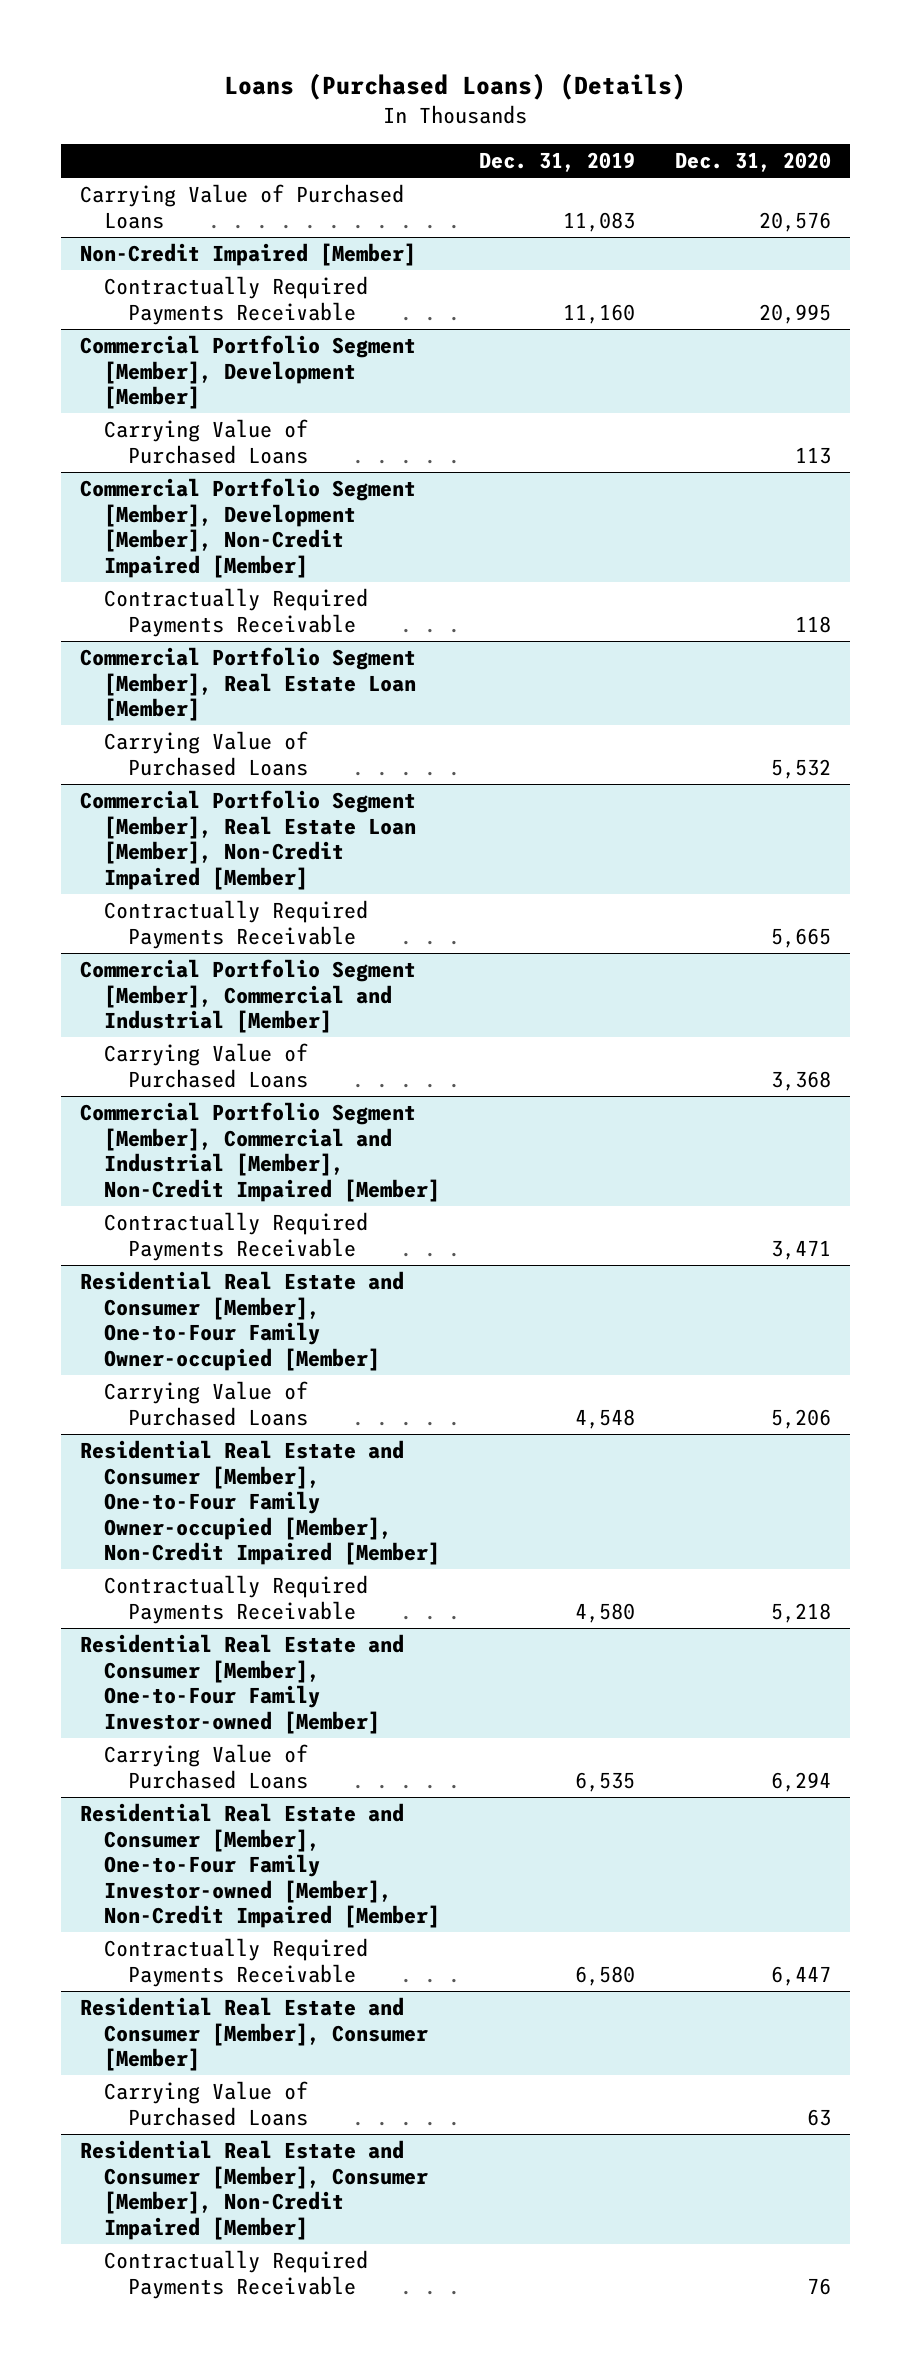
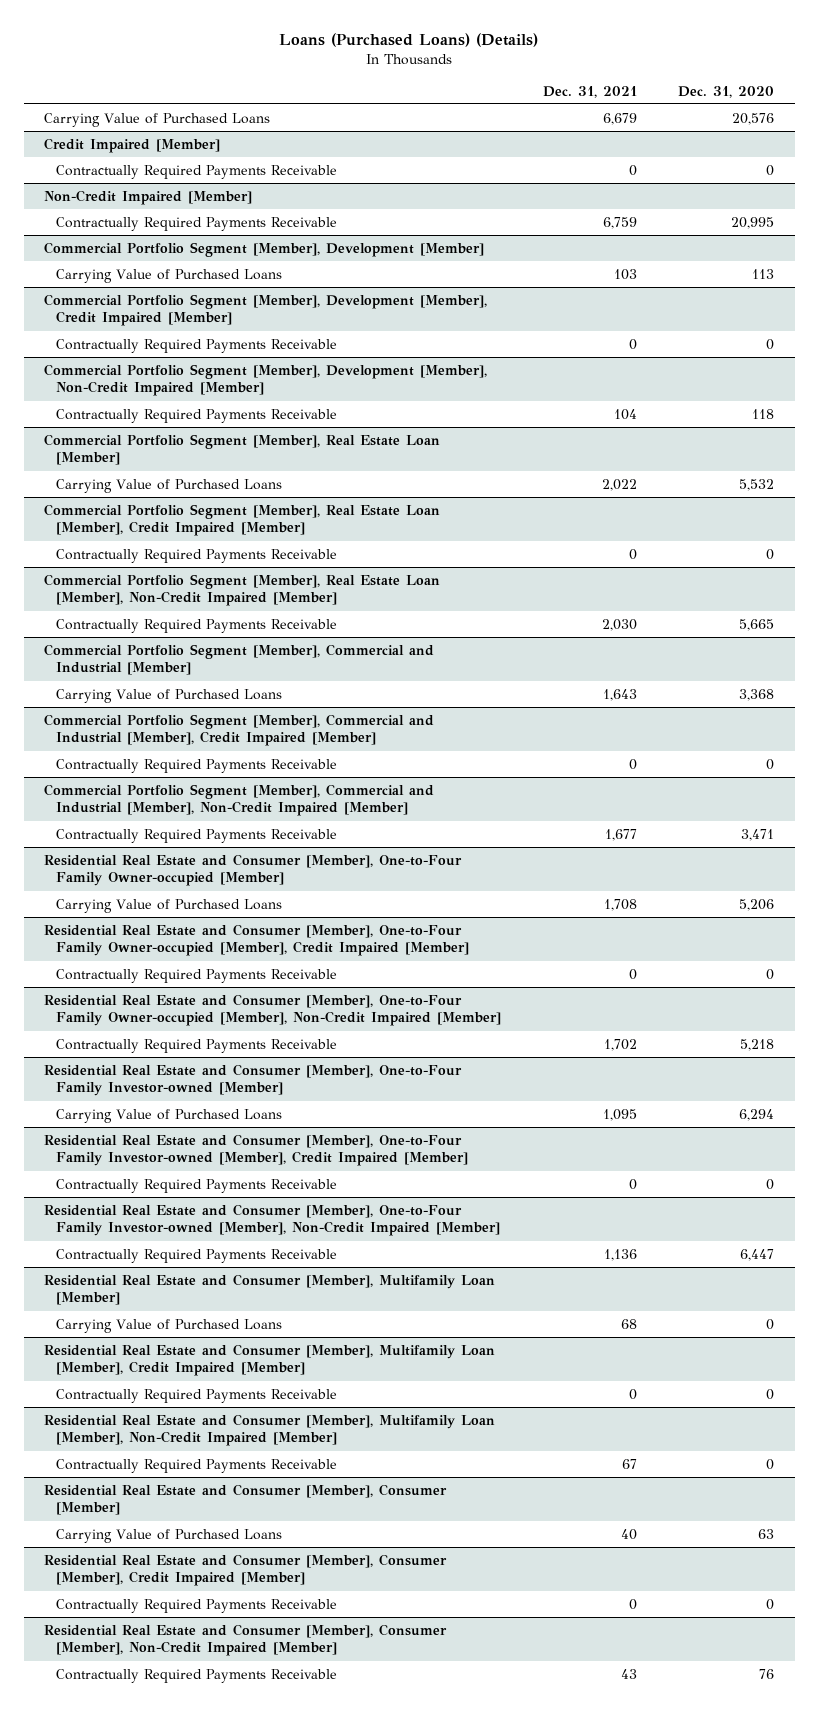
- | Dec. 31, 2019 | Dec. 31, 2020
+ | Dec. 31, 2021 | Dec. 31, 2020
+ Credit Impaired [Member]
+ Contractually Required Payments Receivable | 0 | 0
+ Commercial Portfolio Segment [Member], Development [Member], Credit Impaired [Member]
+ Contractually Required Payments Receivable | 0 | 0
+ Commercial Portfolio Segment [Member], Real Estate Loan [Member], Credit Impaired [Member]
+ Contractually Required Payments Receivable | 0 | 0
+ Commercial Portfolio Segment [Member], Commercial and Industrial [Member], Credit Impaired [Member]
+ Contractually Required Payments Receivable | 0 | 0
+ Residential Real Estate and Consumer [Member], One-to-Four Family Owner-occupied [Member], Credit Impaired [Member]
+ Contractually Required Payments Receivable | 0 | 0
+ Residential Real Estate and Consumer [Member], One-to-Four Family Investor-owned [Member], Credit Impaired [Member]
+ Contractually Required Payments Receivable | 0 | 0
+ Residential Real Estate and Consumer [Member], Multifamily Loan [Member]
+ Carrying Value of Purchased Loans | 68 | 0
+ Residential Real Estate and Consumer [Member], Multifamily Loan [Member], Credit Impaired [Member]
+ Contractually Required Payments Receivable | 0 | 0
+ Residential Real Estate and Consumer [Member], Multifamily Loan [Member], Non-Credit Impaired [Member]
+ Contractually Required Payments Receivable | 67 | 0
+ Residential Real Estate and Consumer [Member], Consumer [Member], Credit Impaired [Member]
+ Contractually Required Payments Receivable | 0 | 0

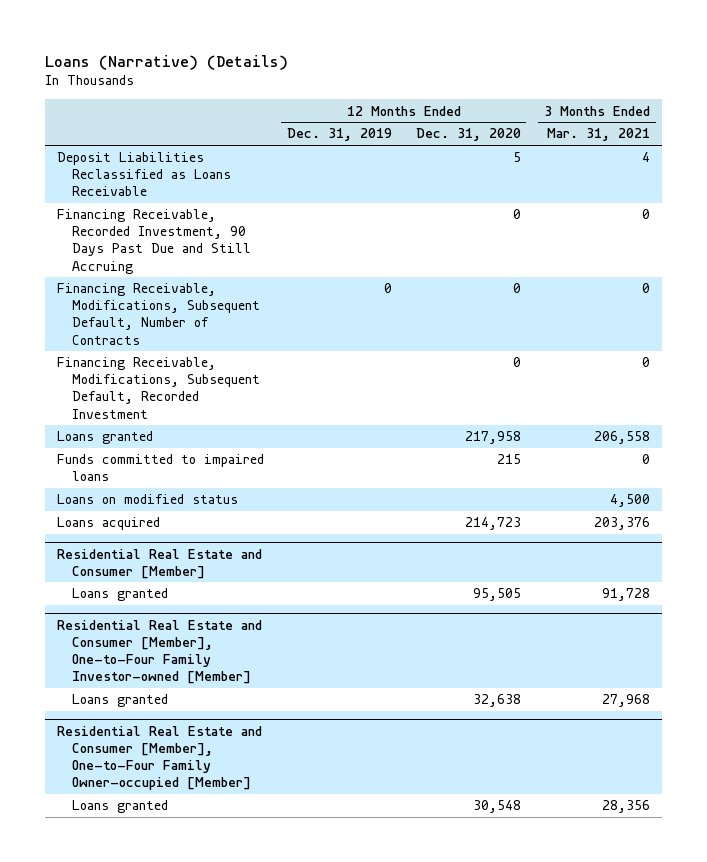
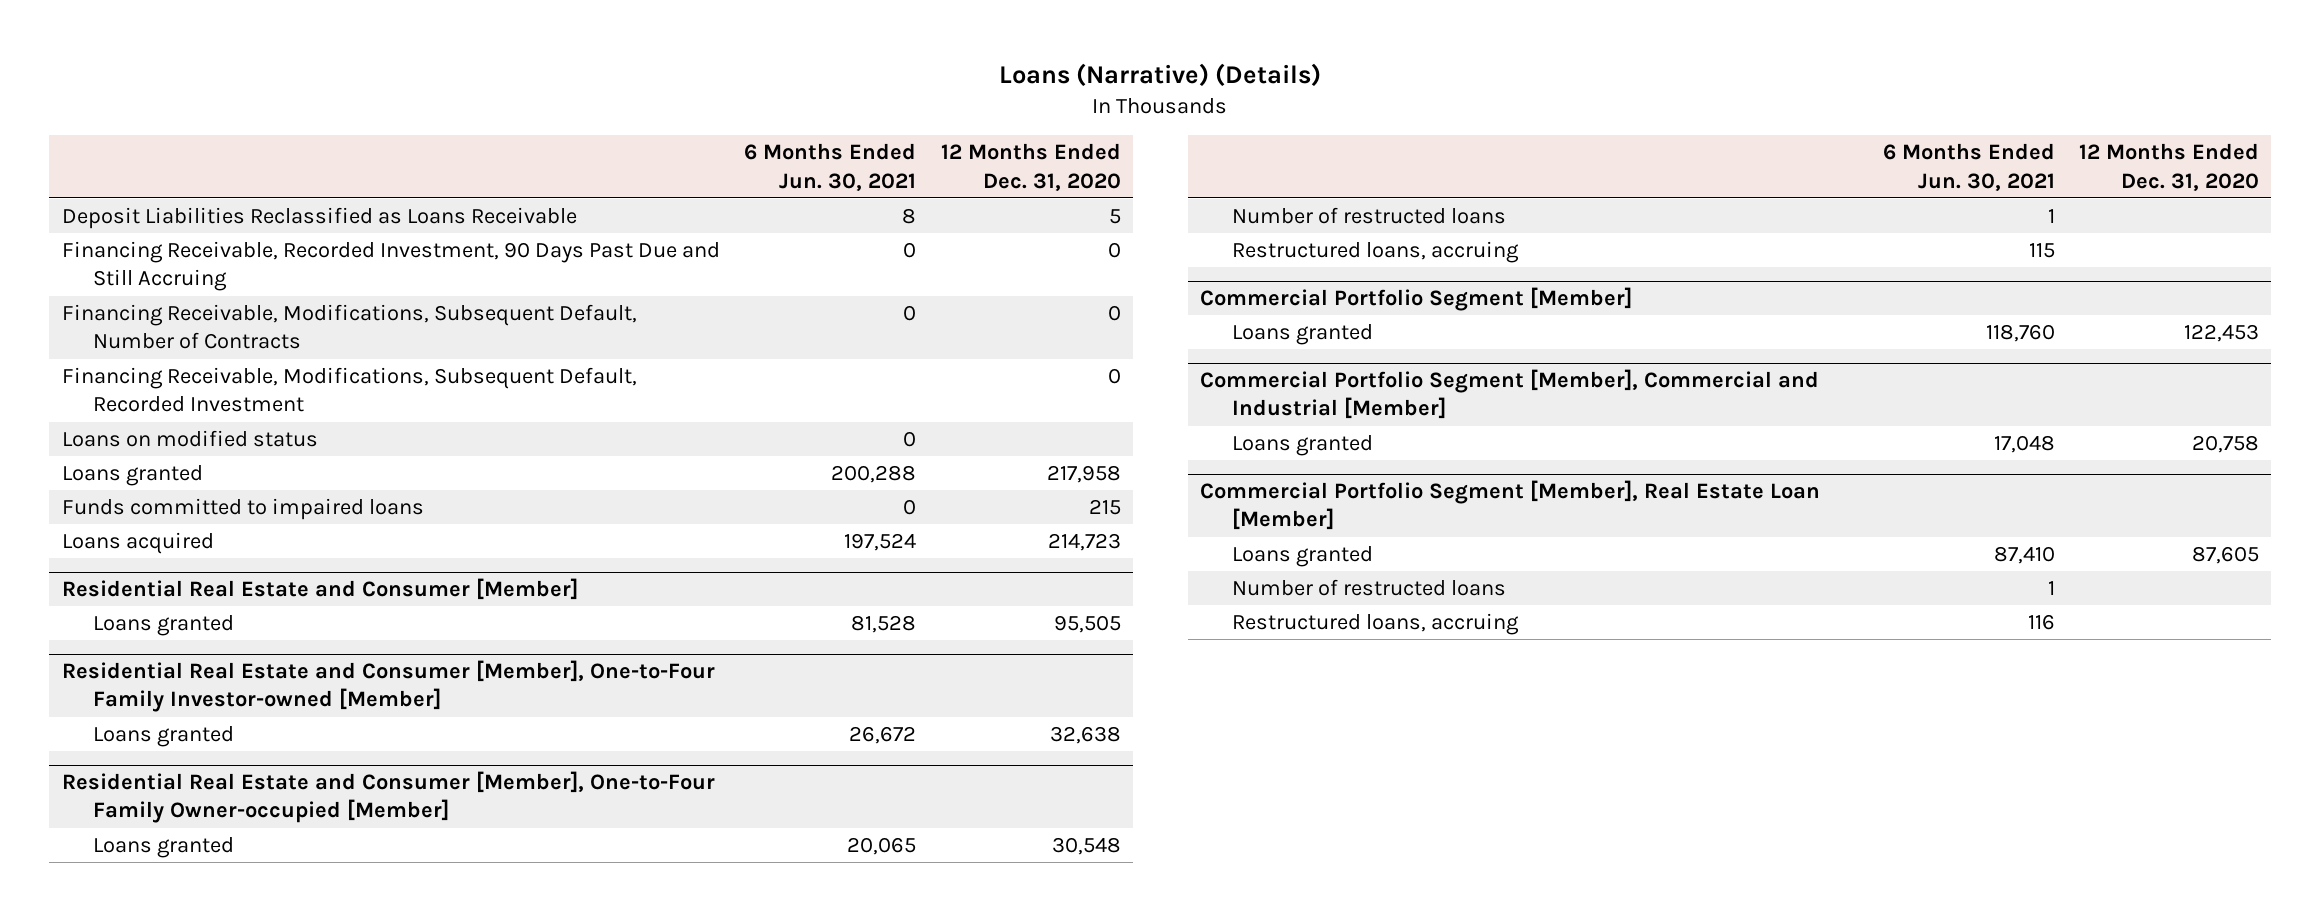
- | 12 Months Ended Dec. 31, 2019 | 12 Months Ended Dec. 31, 2020 | 3 Months Ended Mar. 31, 2021
+ | 6 Months Ended Jun. 30, 2021 | 12 Months Ended Dec. 31, 2020
moved up: Loans on modified status | 0 |
@ Residential Real Estate and Consumer [Member], One-to-Four Family Owner-occupied [Member]
+ Number of restructed loans | 1 |
+ Restructured loans, accruing | 115 |
+ Commercial Portfolio Segment [Member]
+ Loans granted | 118,760 | 122,453
+ Commercial Portfolio Segment [Member], Commercial and Industrial [Member]
+ Loans granted | 17,048 | 20,758
+ Commercial Portfolio Segment [Member], Real Estate Loan [Member]
+ Loans granted | 87,410 | 87,605
+ Number of restructed loans | 1 |
+ Restructured loans, accruing | 116 |

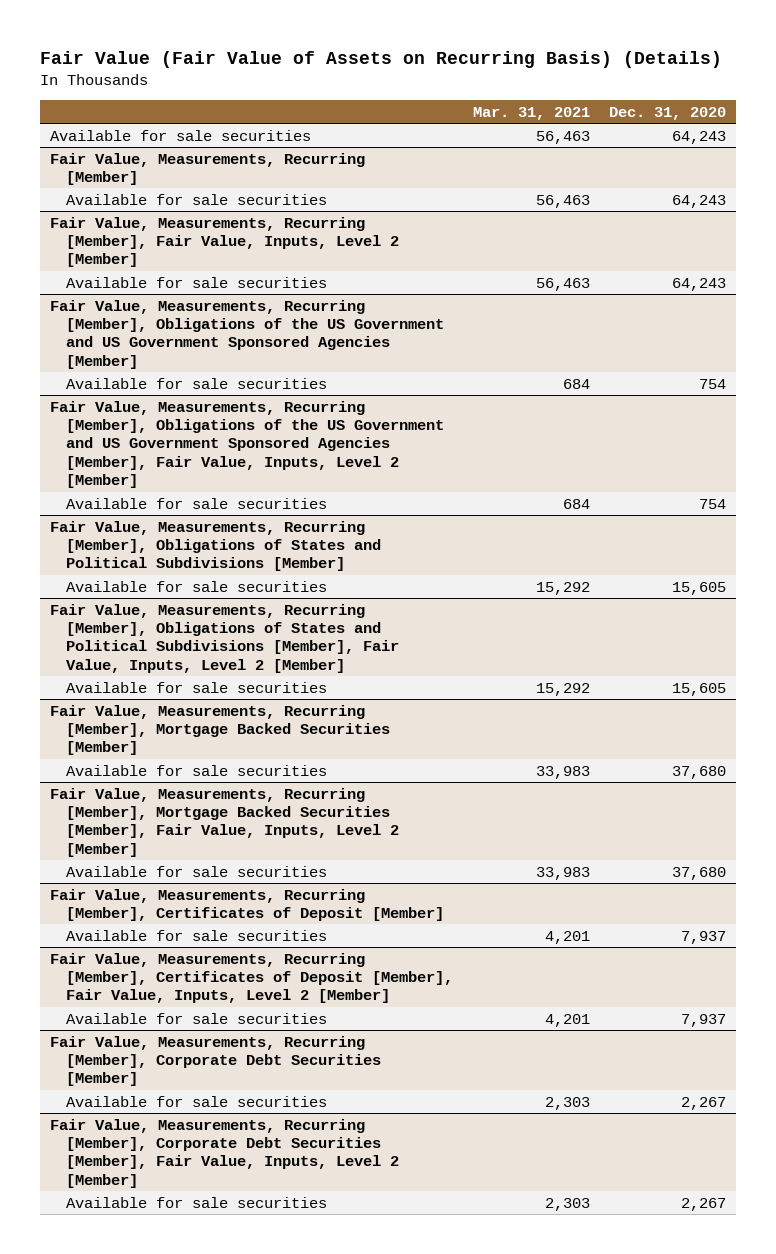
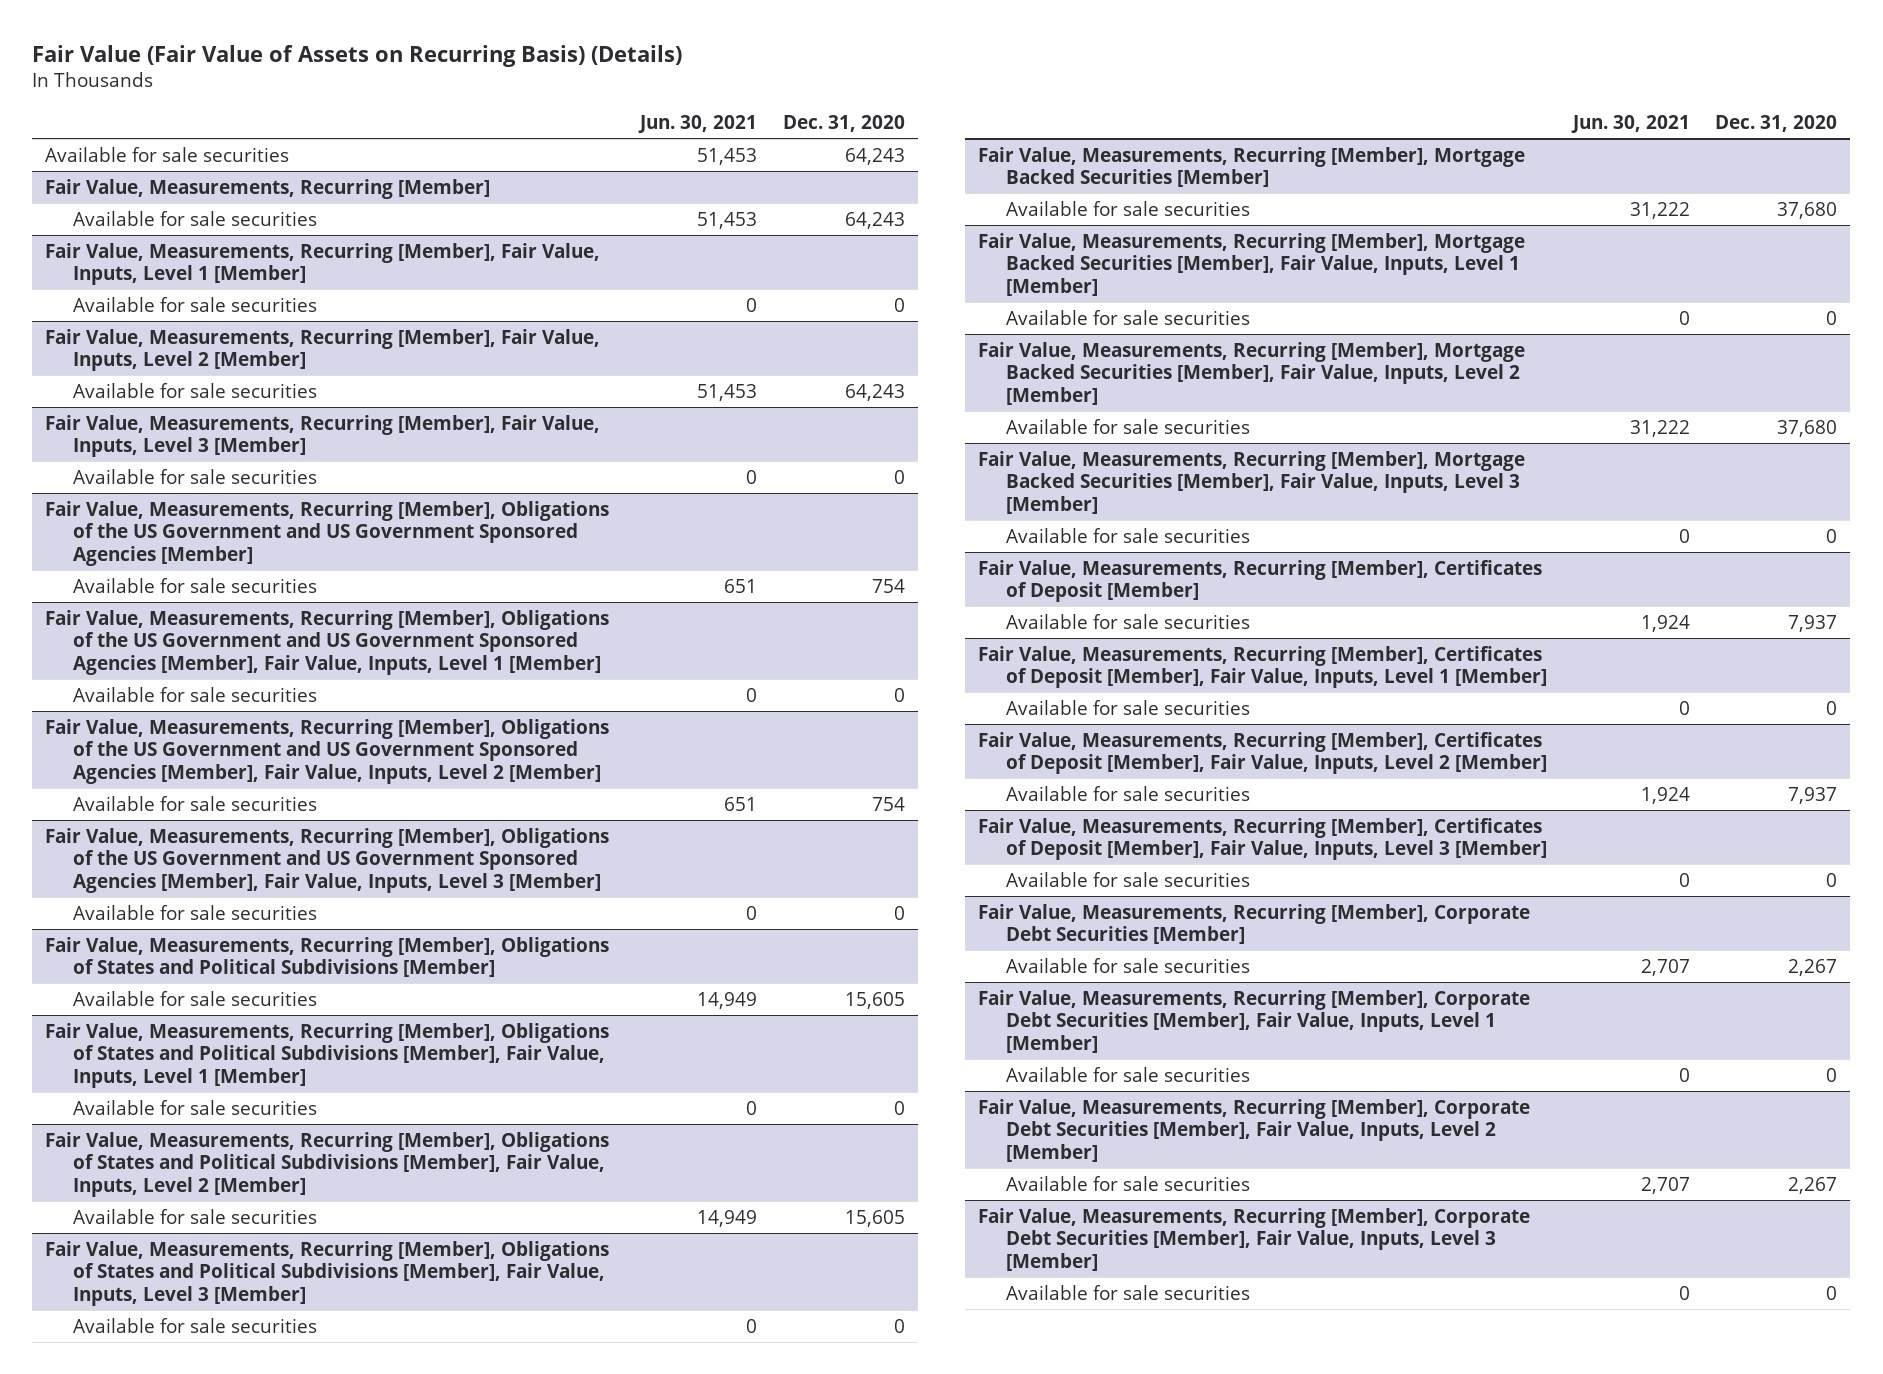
- | Mar. 31, 2021 | Dec. 31, 2020
+ | Jun. 30, 2021 | Dec. 31, 2020
+ Fair Value, Measurements, Recurring [Member], Fair Value, Inputs, Level 1 [Member]
+ Available for sale securities | 0 | 0
+ Fair Value, Measurements, Recurring [Member], Fair Value, Inputs, Level 3 [Member]
+ Available for sale securities | 0 | 0
+ Fair Value, Measurements, Recurring [Member], Obligations of the US Government and US Government Sponsored Agencies [Member], Fair Value, Inputs, Level 1 [Member]
+ Available for sale securities | 0 | 0
+ Fair Value, Measurements, Recurring [Member], Obligations of the US Government and US Government Sponsored Agencies [Member], Fair Value, Inputs, Level 3 [Member]
+ Available for sale securities | 0 | 0
+ Fair Value, Measurements, Recurring [Member], Obligations of States and Political Subdivisions [Member], Fair Value, Inputs, Level 1 [Member]
+ Available for sale securities | 0 | 0
+ Fair Value, Measurements, Recurring [Member], Obligations of States and Political Subdivisions [Member], Fair Value, Inputs, Level 3 [Member]
+ Available for sale securities | 0 | 0
+ Fair Value, Measurements, Recurring [Member], Mortgage Backed Securities [Member], Fair Value, Inputs, Level 1 [Member]
+ Available for sale securities | 0 | 0
+ Fair Value, Measurements, Recurring [Member], Mortgage Backed Securities [Member], Fair Value, Inputs, Level 3 [Member]
+ Available for sale securities | 0 | 0
+ Fair Value, Measurements, Recurring [Member], Certificates of Deposit [Member], Fair Value, Inputs, Level 1 [Member]
+ Available for sale securities | 0 | 0
+ Fair Value, Measurements, Recurring [Member], Certificates of Deposit [Member], Fair Value, Inputs, Level 3 [Member]
+ Available for sale securities | 0 | 0
+ Fair Value, Measurements, Recurring [Member], Corporate Debt Securities [Member], Fair Value, Inputs, Level 1 [Member]
+ Available for sale securities | 0 | 0
+ Fair Value, Measurements, Recurring [Member], Corporate Debt Securities [Member], Fair Value, Inputs, Level 3 [Member]
+ Available for sale securities | 0 | 0

